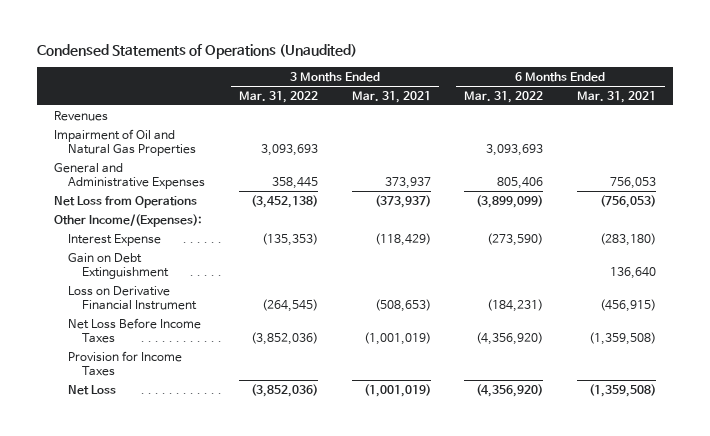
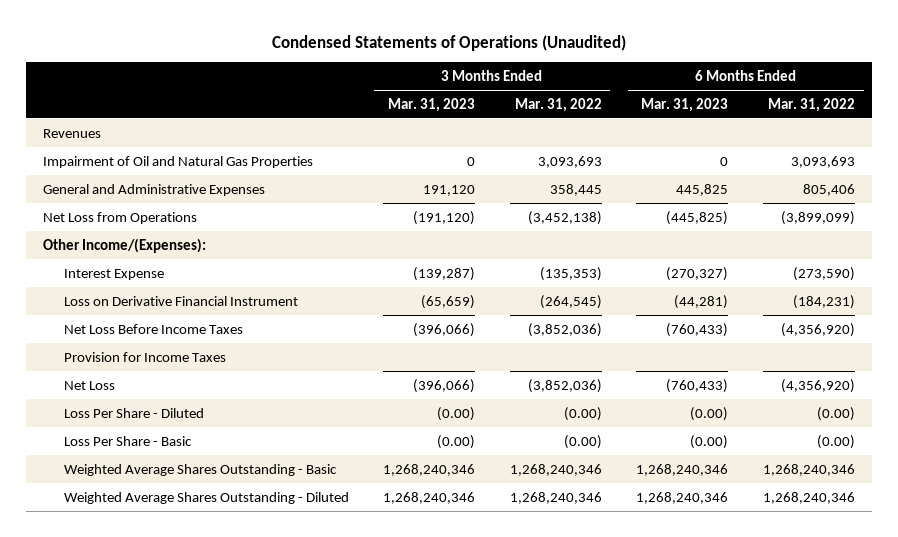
- | 3 Months Ended Mar. 31, 2022 | 3 Months Ended Mar. 31, 2021 | 6 Months Ended Mar. 31, 2022 | 6 Months Ended Mar. 31, 2021
+ | 3 Months Ended Mar. 31, 2023 | 3 Months Ended Mar. 31, 2022 | 6 Months Ended Mar. 31, 2023 | 6 Months Ended Mar. 31, 2022
- Gain on Debt Extinguishment | | | | 136,640
+ Loss Per Share - Diluted | (0.00) | (0.00) | (0.00) | (0.00)
+ Loss Per Share - Basic | (0.00) | (0.00) | (0.00) | (0.00)
+ Weighted Average Shares Outstanding - Basic | 1,268,240,346 | 1,268,240,346 | 1,268,240,346 | 1,268,240,346
+ Weighted Average Shares Outstanding - Diluted | 1,268,240,346 | 1,268,240,346 | 1,268,240,346 | 1,268,240,346

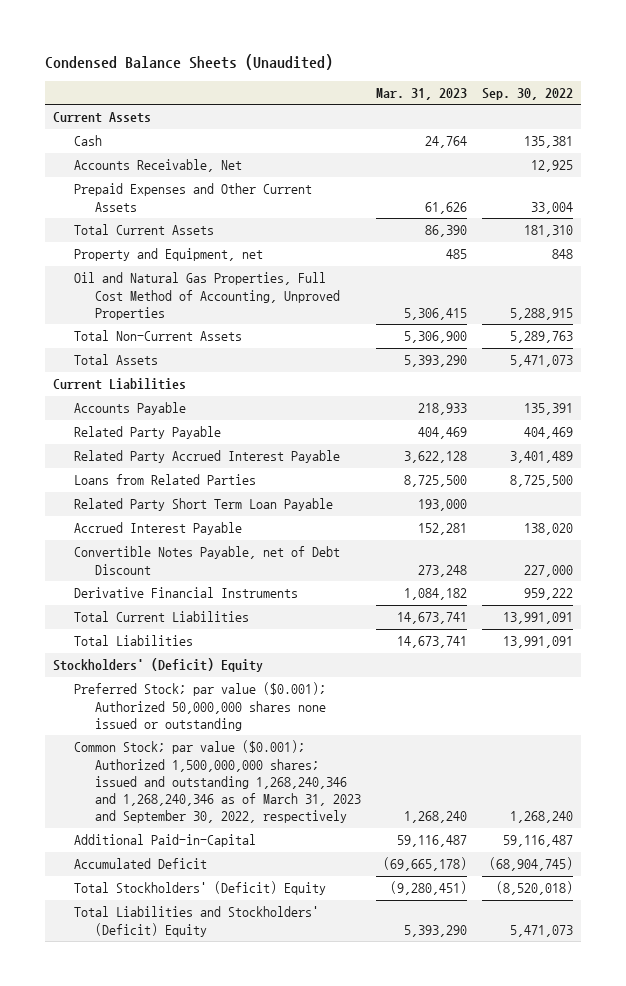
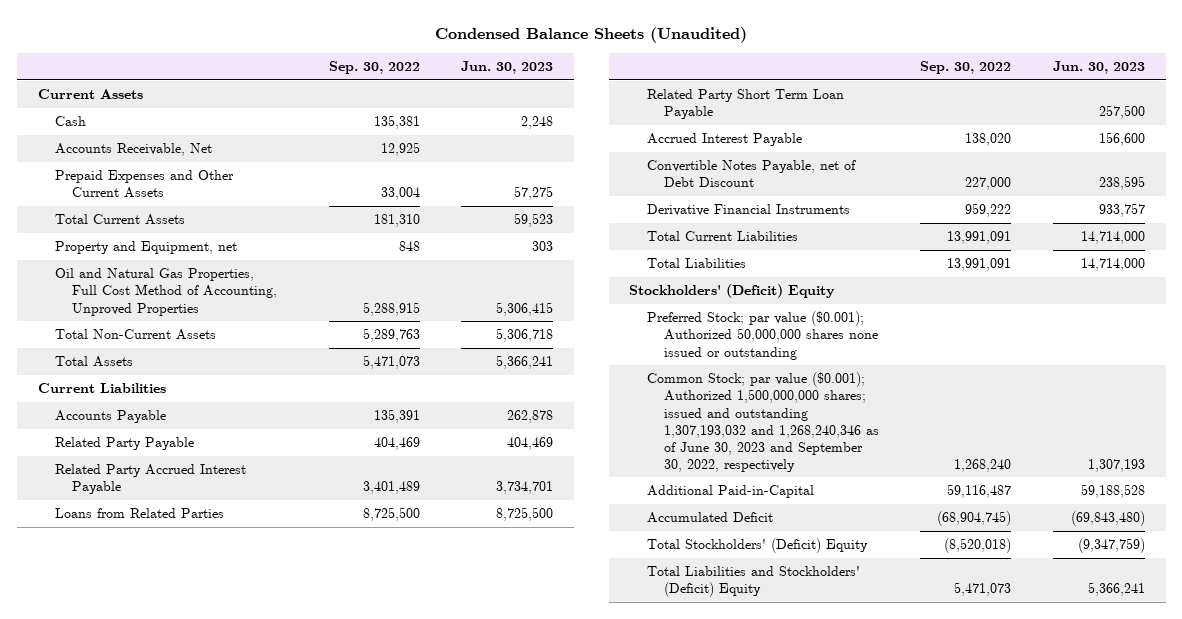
- | Mar. 31, 2023 | Sep. 30, 2022
+ | Sep. 30, 2022 | Jun. 30, 2023
- Common Stock; par value ($0.001); Authorized 1,500,000,000 shares; issued and outstanding 1,268,240,346 and 1,268,240,346 as of March 31, 2023 and September 30, 2022, respectively | 1,268,240 | 1,268,240
+ Common Stock; par value ($0.001); Authorized 1,500,000,000 shares; issued and outstanding 1,307,193,032 and 1,268,240,346 as of June 30, 2023 and September 30, 2022, respectively | 1,268,240 | 1,307,193

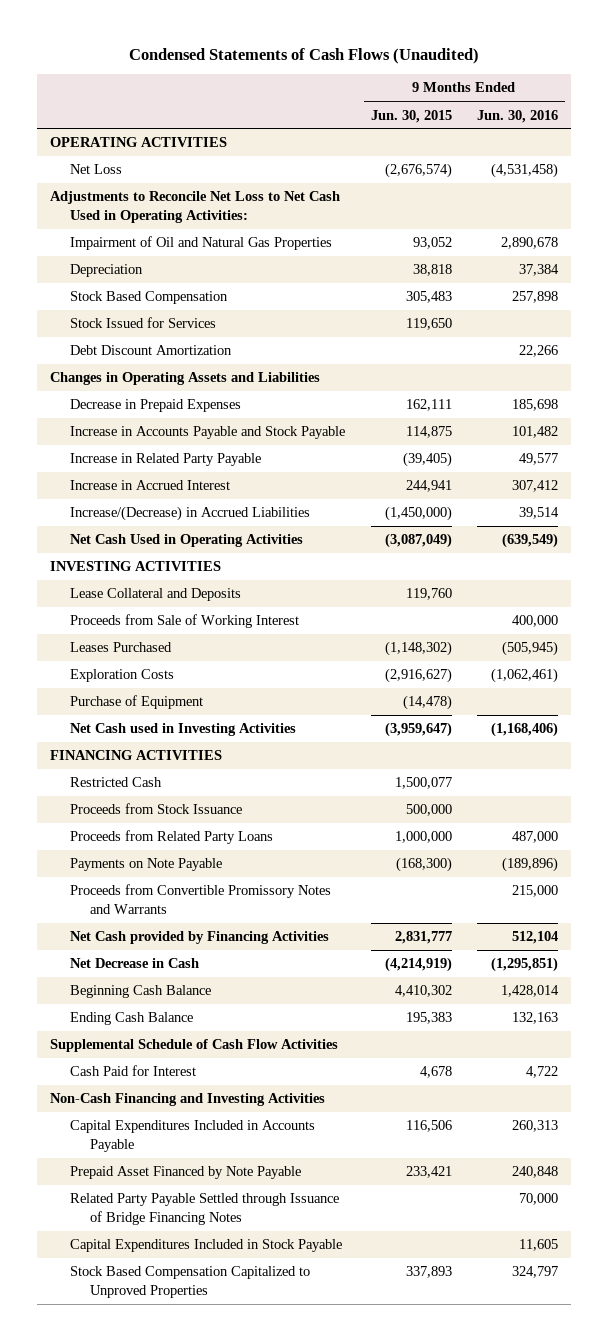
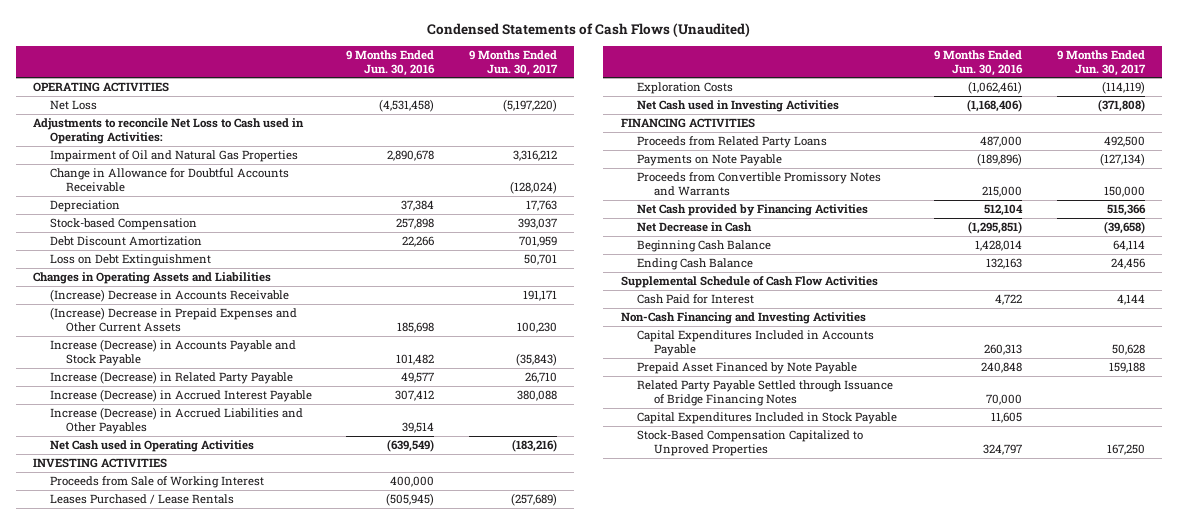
- | 9 Months Ended Jun. 30, 2015 | 9 Months Ended Jun. 30, 2016
+ | 9 Months Ended Jun. 30, 2016 | 9 Months Ended Jun. 30, 2017
- Adjustments to Reconcile Net Loss to Net Cash Used in Operating Activities:
+ Adjustments to reconcile Net Loss to Cash used in Operating Activities:
+ Change in Allowance for Doubtful Accounts Receivable | | (128,024)
- Stock Based Compensation | 305,483 | 257,898
- Stock Issued for Services | 119,650 |
+ Stock-based Compensation | 257,898 | 393,037
+ Loss on Debt Extinguishment | | 50,701
- Decrease in Prepaid Expenses | 162,111 | 185,698
- Increase in Accounts Payable and Stock Payable | 114,875 | 101,482
- Increase in Related Party Payable | (39,405) | 49,577
- Increase in Accrued Interest | 244,941 | 307,412
- Increase/(Decrease) in Accrued Liabilities | (1,450,000) | 39,514
- Net Cash Used in Operating Activities | (3,087,049) | (639,549)
+ (Increase) Decrease in Accounts Receivable | | 191,171
+ (Increase) Decrease in Prepaid Expenses and Other Current Assets | 185,698 | 100,230
+ Increase (Decrease) in Accounts Payable and Stock Payable | 101,482 | (35,843)
+ Increase (Decrease) in Related Party Payable | 49,577 | 26,710
+ Increase (Decrease) in Accrued Interest Payable | 307,412 | 380,088
+ Increase (Decrease) in Accrued Liabilities and Other Payables | 39,514 |
+ Net Cash used in Operating Activities | (639,549) | (183,216)
- Lease Collateral and Deposits | 119,760 |
- Leases Purchased | (1,148,302) | (505,945)
+ Leases Purchased / Lease Rentals | (505,945) | (257,689)
- Purchase of Equipment | (14,478) |
- Restricted Cash | 1,500,077 |
- Proceeds from Stock Issuance | 500,000 |
- Stock Based Compensation Capitalized to Unproved Properties | 337,893 | 324,797
+ Stock-Based Compensation Capitalized to Unproved Properties | 324,797 | 167,250

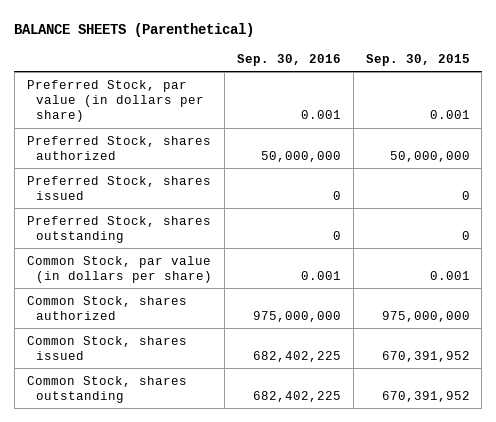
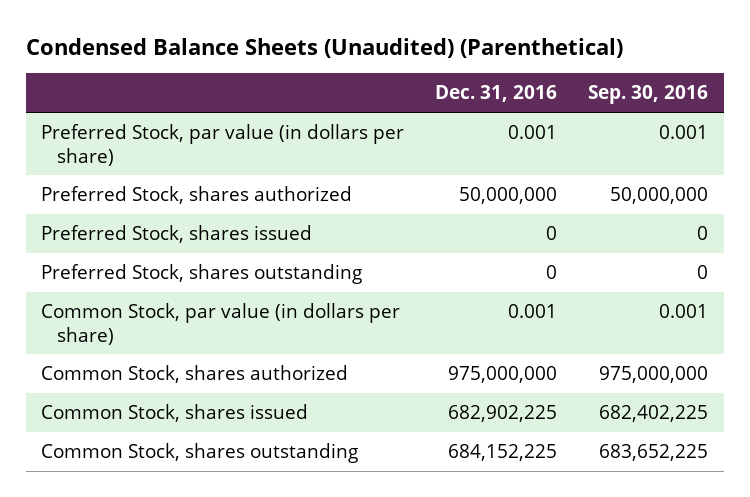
- BALANCE SHEETS (Parenthetical)
+ Condensed Balance Sheets (Unaudited) (Parenthetical)
- | Sep. 30, 2016 | Sep. 30, 2015
+ | Dec. 31, 2016 | Sep. 30, 2016
- Common Stock, shares outstanding | 682,402,225 | 670,391,952
+ Common Stock, shares outstanding | 684,152,225 | 683,652,225

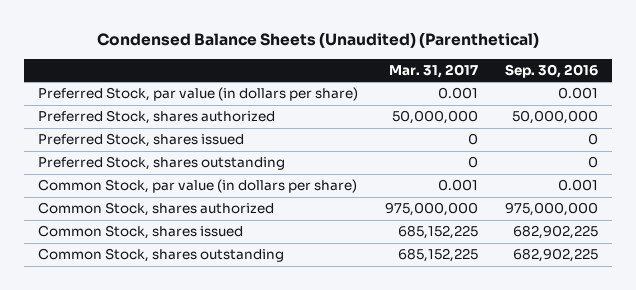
- | Dec. 31, 2016 | Sep. 30, 2016
+ | Mar. 31, 2017 | Sep. 30, 2016
- Common Stock, shares issued | 682,902,225 | 682,402,225
- Common Stock, shares outstanding | 684,152,225 | 683,652,225
+ Common Stock, shares issued | 685,152,225 | 682,902,225
+ Common Stock, shares outstanding | 685,152,225 | 682,902,225

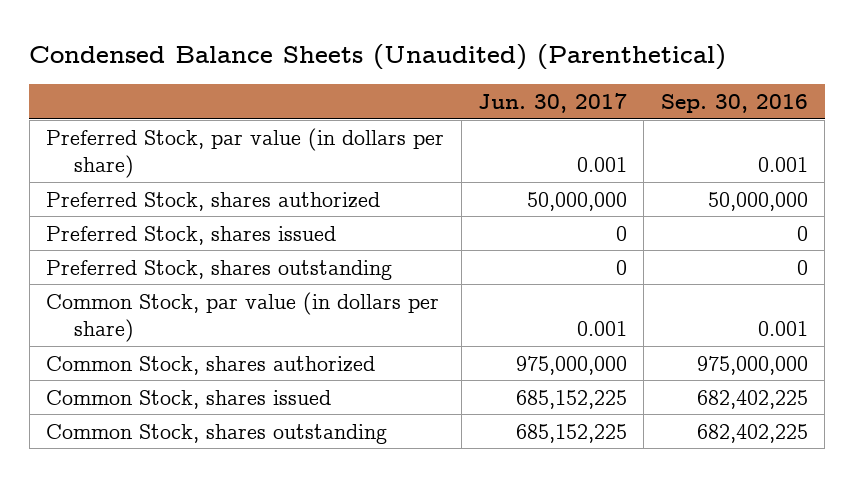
- | Mar. 31, 2017 | Sep. 30, 2016
+ | Jun. 30, 2017 | Sep. 30, 2016
- Common Stock, shares issued | 685,152,225 | 682,902,225
- Common Stock, shares outstanding | 685,152,225 | 682,902,225
+ Common Stock, shares issued | 685,152,225 | 682,402,225
+ Common Stock, shares outstanding | 685,152,225 | 682,402,225

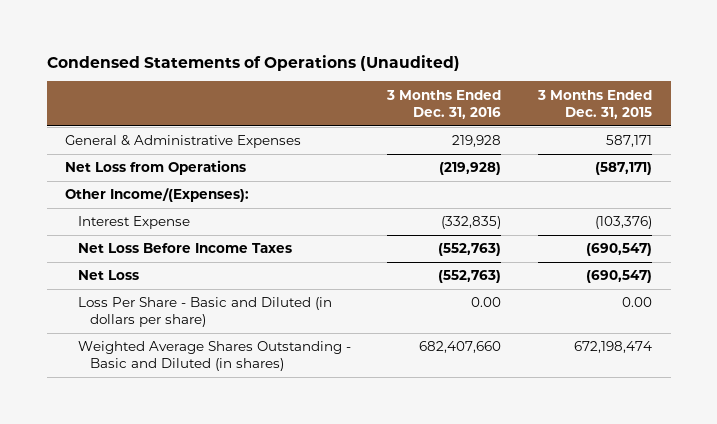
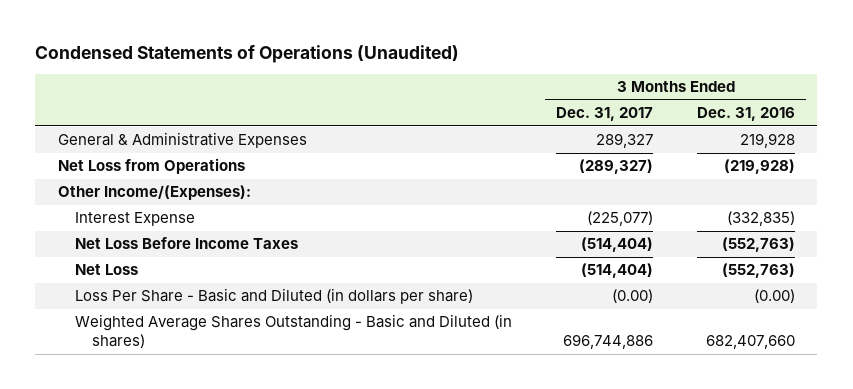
- | 3 Months Ended Dec. 31, 2016 | 3 Months Ended Dec. 31, 2015
+ | 3 Months Ended Dec. 31, 2017 | 3 Months Ended Dec. 31, 2016
- Loss Per Share - Basic and Diluted (in dollars per share) | 0.00 | 0.00
+ Loss Per Share - Basic and Diluted (in dollars per share) | (0.00) | (0.00)

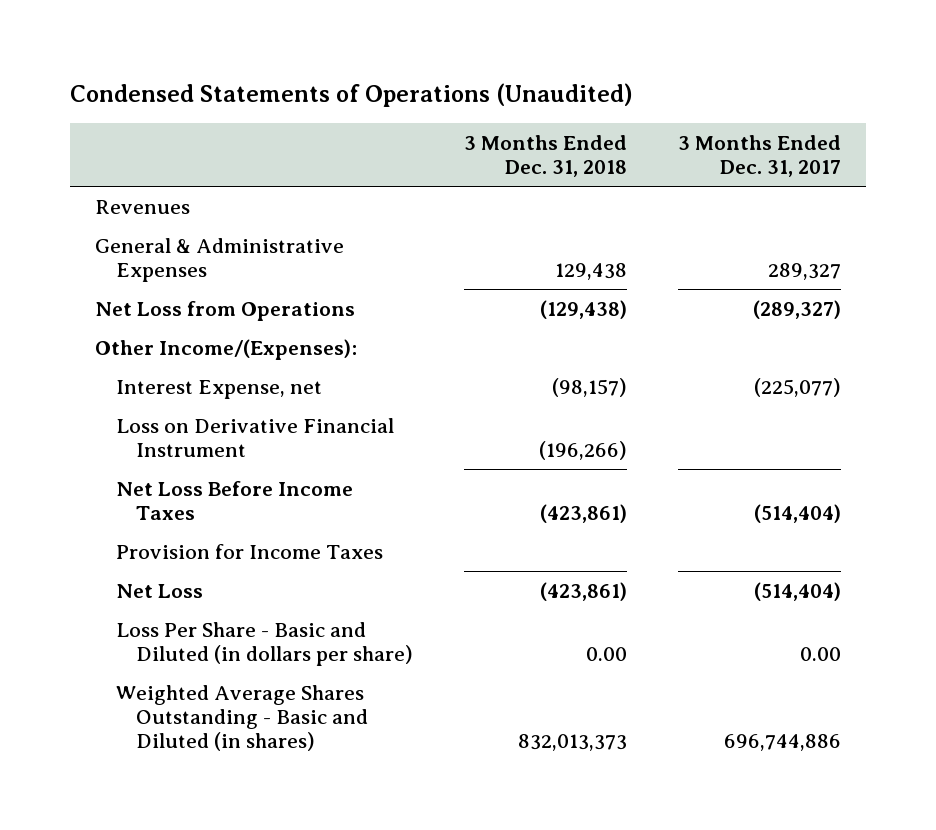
- | 3 Months Ended Dec. 31, 2017 | 3 Months Ended Dec. 31, 2016
+ | 3 Months Ended Dec. 31, 2018 | 3 Months Ended Dec. 31, 2017
+ Revenues
- Interest Expense | (225,077) | (332,835)
+ Interest Expense, net | (98,157) | (225,077)
+ Loss on Derivative Financial Instrument | (196,266) |
+ Provision for Income Taxes
- Loss Per Share - Basic and Diluted (in dollars per share) | (0.00) | (0.00)
+ Loss Per Share - Basic and Diluted (in dollars per share) | 0.00 | 0.00

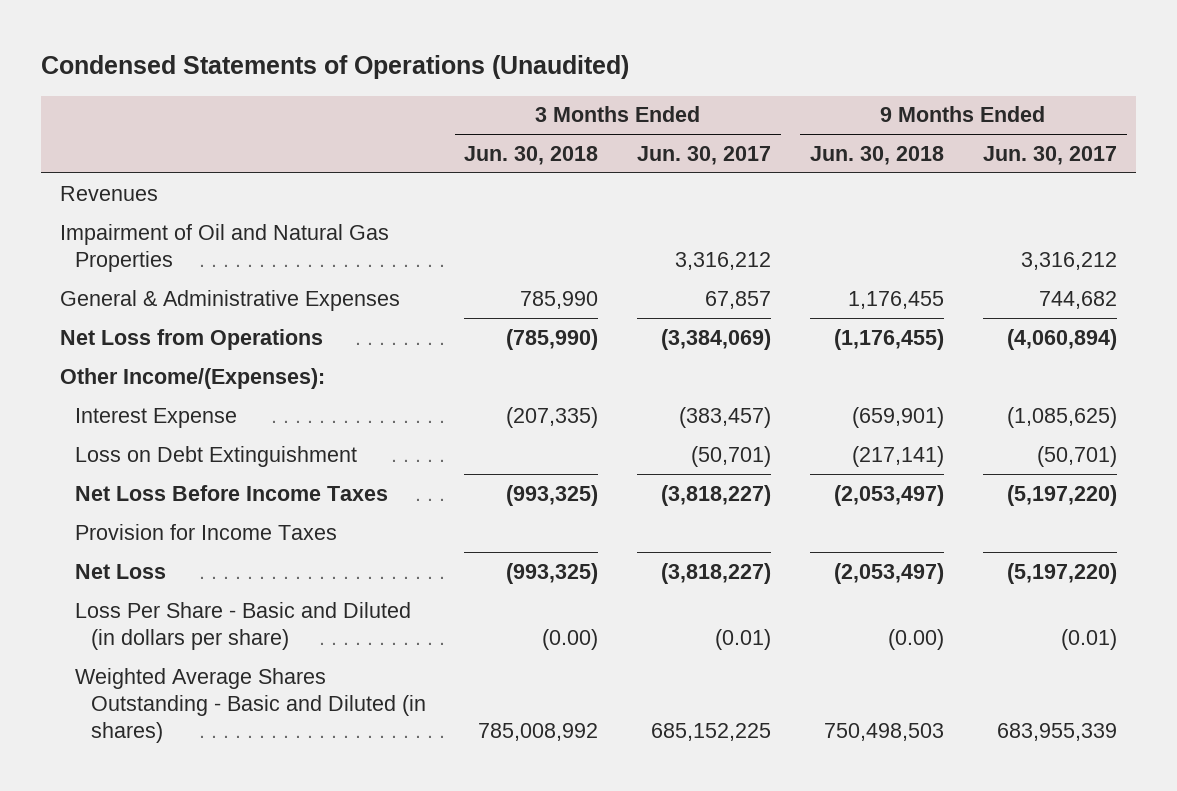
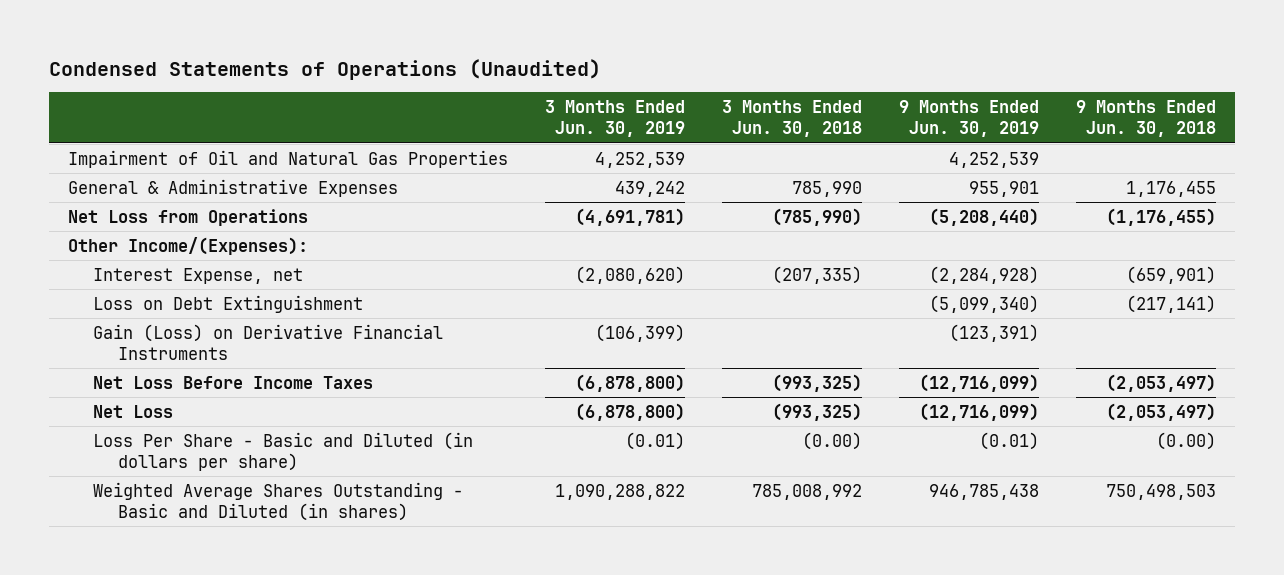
- | 3 Months Ended Jun. 30, 2018 | 3 Months Ended Jun. 30, 2017 | 9 Months Ended Jun. 30, 2018 | 9 Months Ended Jun. 30, 2017
+ | 3 Months Ended Jun. 30, 2019 | 3 Months Ended Jun. 30, 2018 | 9 Months Ended Jun. 30, 2019 | 9 Months Ended Jun. 30, 2018
- Revenues
- Interest Expense | (207,335) | (383,457) | (659,901) | (1,085,625)
+ Interest Expense, net | (2,080,620) | (207,335) | (2,284,928) | (659,901)
+ Gain (Loss) on Derivative Financial Instruments | (106,399) | | (123,391) |
- Provision for Income Taxes

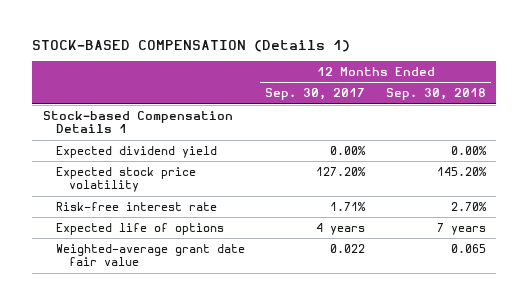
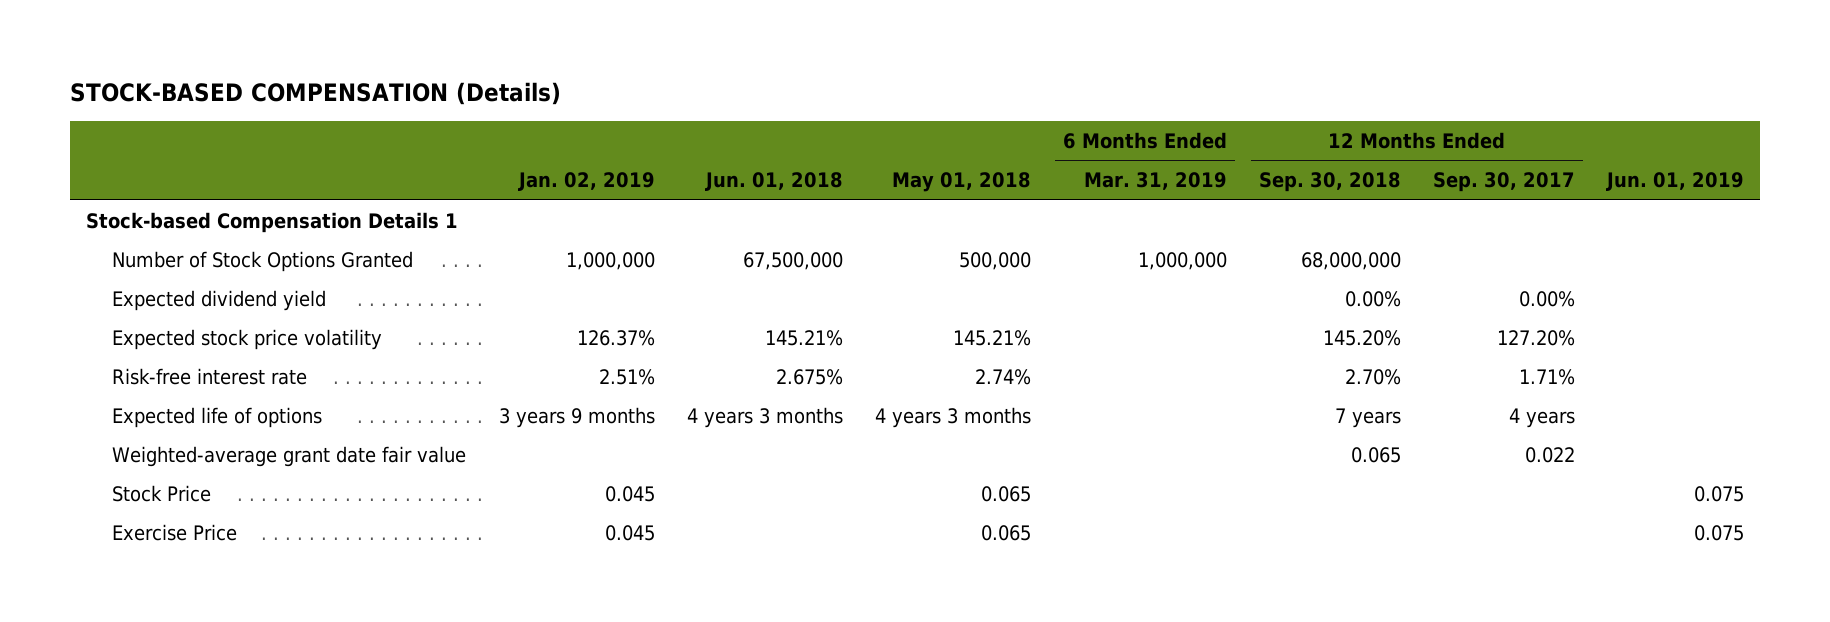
- STOCK-BASED COMPENSATION (Details 1)
+ STOCK-BASED COMPENSATION (Details)
- | 12 Months Ended Sep. 30, 2017 | 12 Months Ended Sep. 30, 2018
+ | Jan. 02, 2019 | Jun. 01, 2018 | May 01, 2018 | 6 Months Ended Mar. 31, 2019 | 12 Months Ended Sep. 30, 2018 | 12 Months Ended Sep. 30, 2017 | Jun. 01, 2019
+ Number of Stock Options Granted | 1,000,000 | 67,500,000 | 500,000 | 1,000,000 | 68,000,000 | |
+ Stock Price | 0.045 | | 0.065 | | | | 0.075
+ Exercise Price | 0.045 | | 0.065 | | | | 0.075

